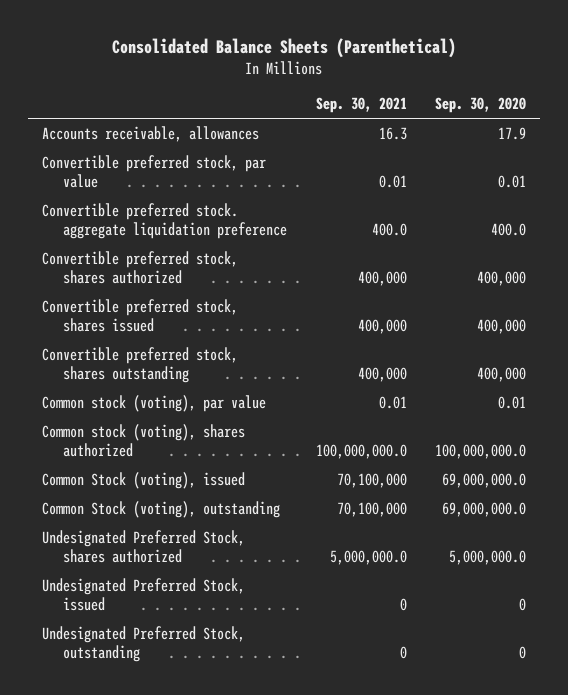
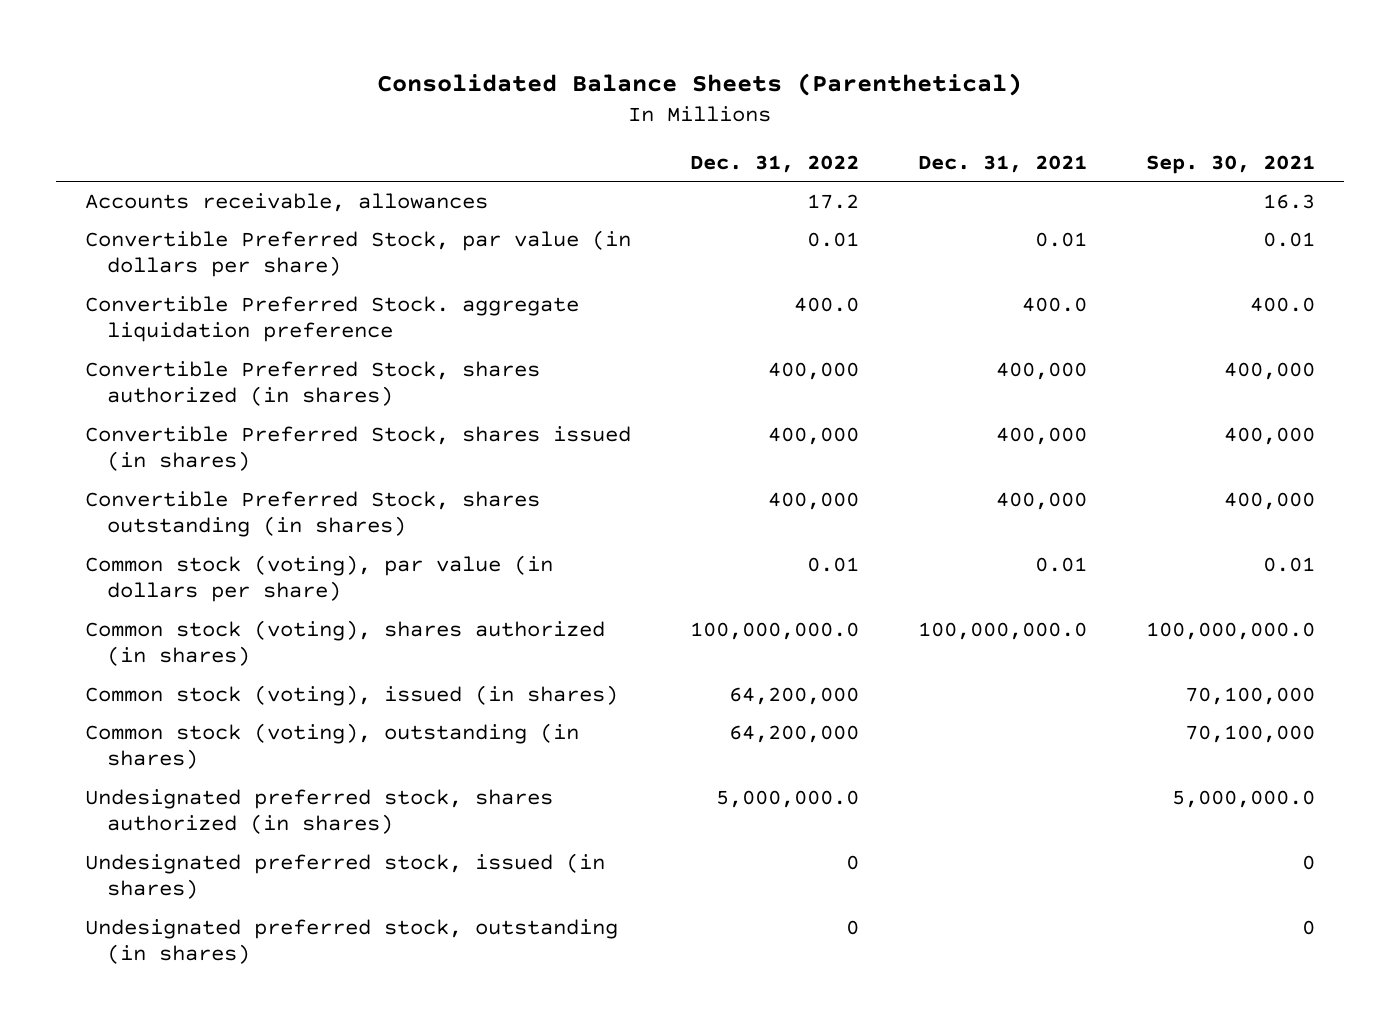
- | Sep. 30, 2021 | Sep. 30, 2020
+ | Dec. 31, 2022 | Dec. 31, 2021 | Sep. 30, 2021
- Convertible preferred stock, par value | 0.01 | 0.01
- Convertible preferred stock. aggregate liquidation preference | 400.0 | 400.0
- Convertible preferred stock, shares authorized | 400,000 | 400,000
- Convertible preferred stock, shares issued | 400,000 | 400,000
- Convertible preferred stock, shares outstanding | 400,000 | 400,000
- Common stock (voting), par value | 0.01 | 0.01
- Common stock (voting), shares authorized | 100,000,000.0 | 100,000,000.0
- Common Stock (voting), issued | 70,100,000 | 69,000,000.0
- Common Stock (voting), outstanding | 70,100,000 | 69,000,000.0
- Undesignated Preferred Stock, shares authorized | 5,000,000.0 | 5,000,000.0
- Undesignated Preferred Stock, issued | 0 | 0
- Undesignated Preferred Stock, outstanding | 0 | 0
+ Convertible Preferred Stock, par value (in dollars per share) | 0.01 | 0.01 | 0.01
+ Convertible Preferred Stock. aggregate liquidation preference | 400.0 | 400.0 | 400.0
+ Convertible Preferred Stock, shares authorized (in shares) | 400,000 | 400,000 | 400,000
+ Convertible Preferred Stock, shares issued (in shares) | 400,000 | 400,000 | 400,000
+ Convertible Preferred Stock, shares outstanding (in shares) | 400,000 | 400,000 | 400,000
+ Common stock (voting), par value (in dollars per share) | 0.01 | 0.01 | 0.01
+ Common stock (voting), shares authorized (in shares) | 100,000,000.0 | 100,000,000.0 | 100,000,000.0
+ Common stock (voting), issued (in shares) | 64,200,000 | | 70,100,000
+ Common stock (voting), outstanding (in shares) | 64,200,000 | | 70,100,000
+ Undesignated preferred stock, shares authorized (in shares) | 5,000,000.0 | | 5,000,000.0
+ Undesignated preferred stock, issued (in shares) | 0 | | 0
+ Undesignated preferred stock, outstanding (in shares) | 0 | | 0

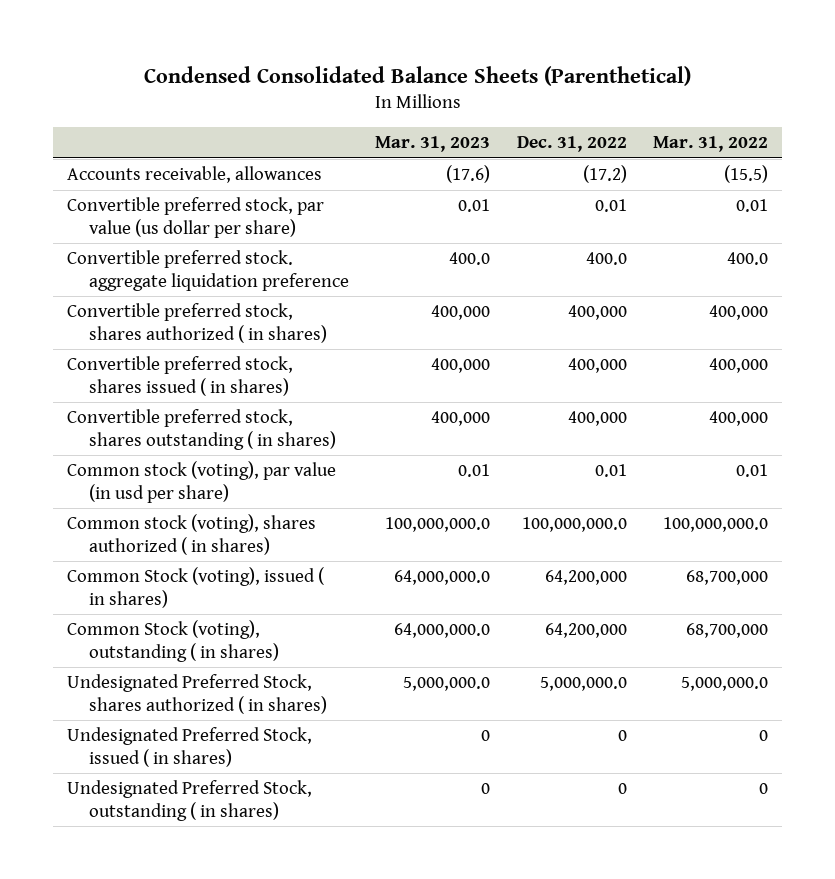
- Consolidated Balance Sheets (Parenthetical)
+ Condensed Consolidated Balance Sheets (Parenthetical)
- | Dec. 31, 2022 | Dec. 31, 2021 | Sep. 30, 2021
+ | Mar. 31, 2023 | Dec. 31, 2022 | Mar. 31, 2022
- Accounts receivable, allowances | 17.2 | | 16.3
- Convertible Preferred Stock, par value (in dollars per share) | 0.01 | 0.01 | 0.01
- Convertible Preferred Stock. aggregate liquidation preference | 400.0 | 400.0 | 400.0
- Convertible Preferred Stock, shares authorized (in shares) | 400,000 | 400,000 | 400,000
- Convertible Preferred Stock, shares issued (in shares) | 400,000 | 400,000 | 400,000
- Convertible Preferred Stock, shares outstanding (in shares) | 400,000 | 400,000 | 400,000
- Common stock (voting), par value (in dollars per share) | 0.01 | 0.01 | 0.01
- Common stock (voting), shares authorized (in shares) | 100,000,000.0 | 100,000,000.0 | 100,000,000.0
- Common stock (voting), issued (in shares) | 64,200,000 | | 70,100,000
- Common stock (voting), outstanding (in shares) | 64,200,000 | | 70,100,000
- Undesignated preferred stock, shares authorized (in shares) | 5,000,000.0 | | 5,000,000.0
- Undesignated preferred stock, issued (in shares) | 0 | | 0
- Undesignated preferred stock, outstanding (in shares) | 0 | | 0
+ Accounts receivable, allowances | (17.6) | (17.2) | (15.5)
+ Convertible preferred stock, par value (us dollar per share) | 0.01 | 0.01 | 0.01
+ Convertible preferred stock. aggregate liquidation preference | 400.0 | 400.0 | 400.0
+ Convertible preferred stock, shares authorized ( in shares) | 400,000 | 400,000 | 400,000
+ Convertible preferred stock, shares issued ( in shares) | 400,000 | 400,000 | 400,000
+ Convertible preferred stock, shares outstanding ( in shares) | 400,000 | 400,000 | 400,000
+ Common stock (voting), par value (in usd per share) | 0.01 | 0.01 | 0.01
+ Common stock (voting), shares authorized ( in shares) | 100,000,000.0 | 100,000,000.0 | 100,000,000.0
+ Common Stock (voting), issued ( in shares) | 64,000,000.0 | 64,200,000 | 68,700,000
+ Common Stock (voting), outstanding ( in shares) | 64,000,000.0 | 64,200,000 | 68,700,000
+ Undesignated Preferred Stock, shares authorized ( in shares) | 5,000,000.0 | 5,000,000.0 | 5,000,000.0
+ Undesignated Preferred Stock, issued ( in shares) | 0 | 0 | 0
+ Undesignated Preferred Stock, outstanding ( in shares) | 0 | 0 | 0

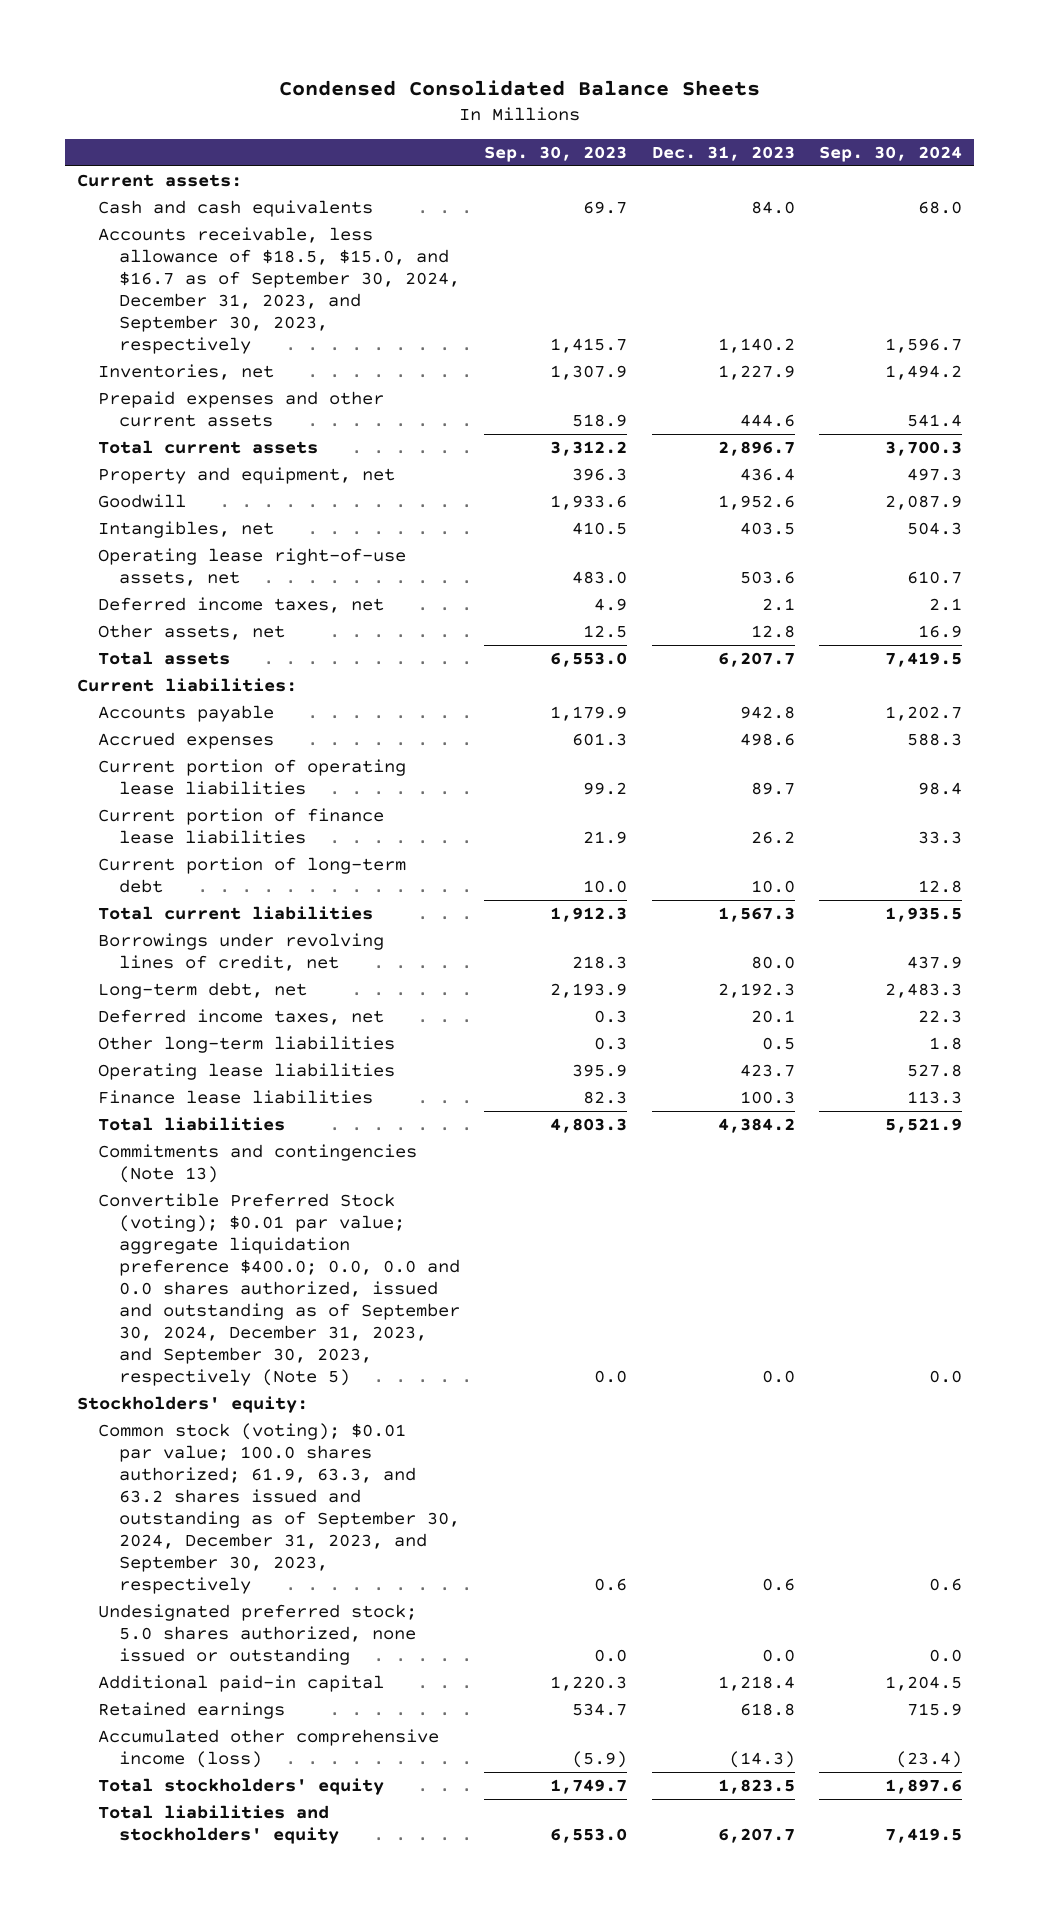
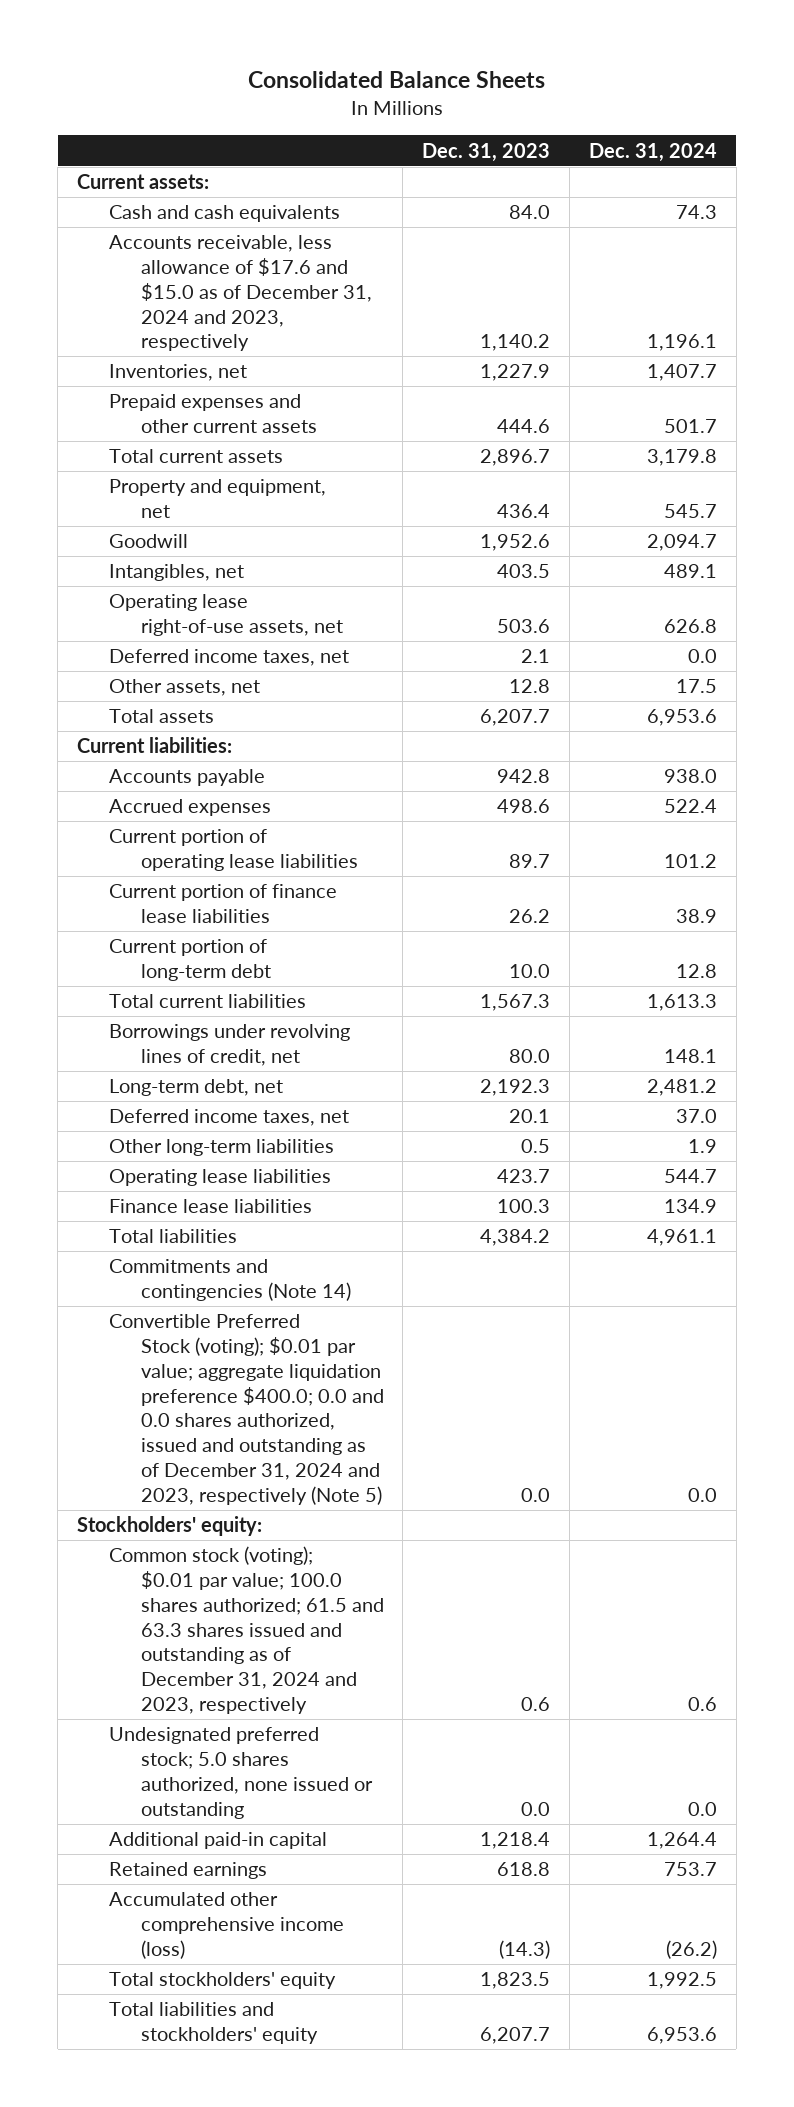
- Condensed Consolidated Balance Sheets
+ Consolidated Balance Sheets
- | Sep. 30, 2023 | Dec. 31, 2023 | Sep. 30, 2024
+ | Dec. 31, 2023 | Dec. 31, 2024
- Accounts receivable, less allowance of $18.5, $15.0, and $16.7 as of September 30, 2024, December 31, 2023, and September 30, 2023, respectively | 1,415.7 | 1,140.2 | 1,596.7
+ Accounts receivable, less allowance of $17.6 and $15.0 as of December 31, 2024 and 2023, respectively | 1,140.2 | 1,196.1
- Commitments and contingencies (Note 13)
- Convertible Preferred Stock (voting); $0.01 par value; aggregate liquidation preference $400.0; 0.0, 0.0 and 0.0 shares authorized, issued and outstanding as of September 30, 2024, December 31, 2023, and September 30, 2023, respectively (Note 5) | 0.0 | 0.0 | 0.0
+ Commitments and contingencies (Note 14)
+ Convertible Preferred Stock (voting); $0.01 par value; aggregate liquidation preference $400.0; 0.0 and 0.0 shares authorized, issued and outstanding as of December 31, 2024 and 2023, respectively (Note 5) | 0.0 | 0.0
- Common stock (voting); $0.01 par value; 100.0 shares authorized; 61.9, 63.3, and 63.2 shares issued and outstanding as of September 30, 2024, December 31, 2023, and September 30, 2023, respectively | 0.6 | 0.6 | 0.6
+ Common stock (voting); $0.01 par value; 100.0 shares authorized; 61.5 and 63.3 shares issued and outstanding as of December 31, 2024 and 2023, respectively | 0.6 | 0.6

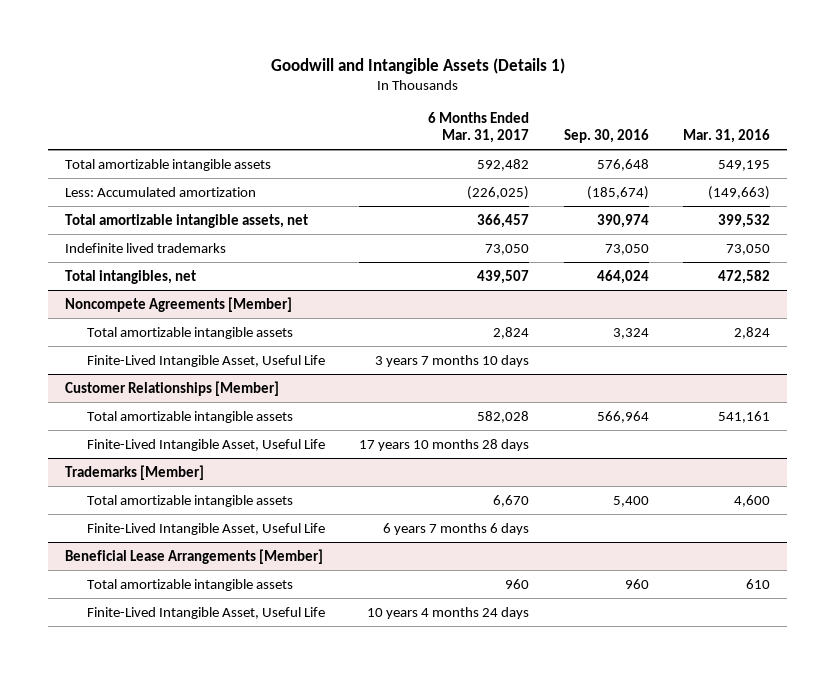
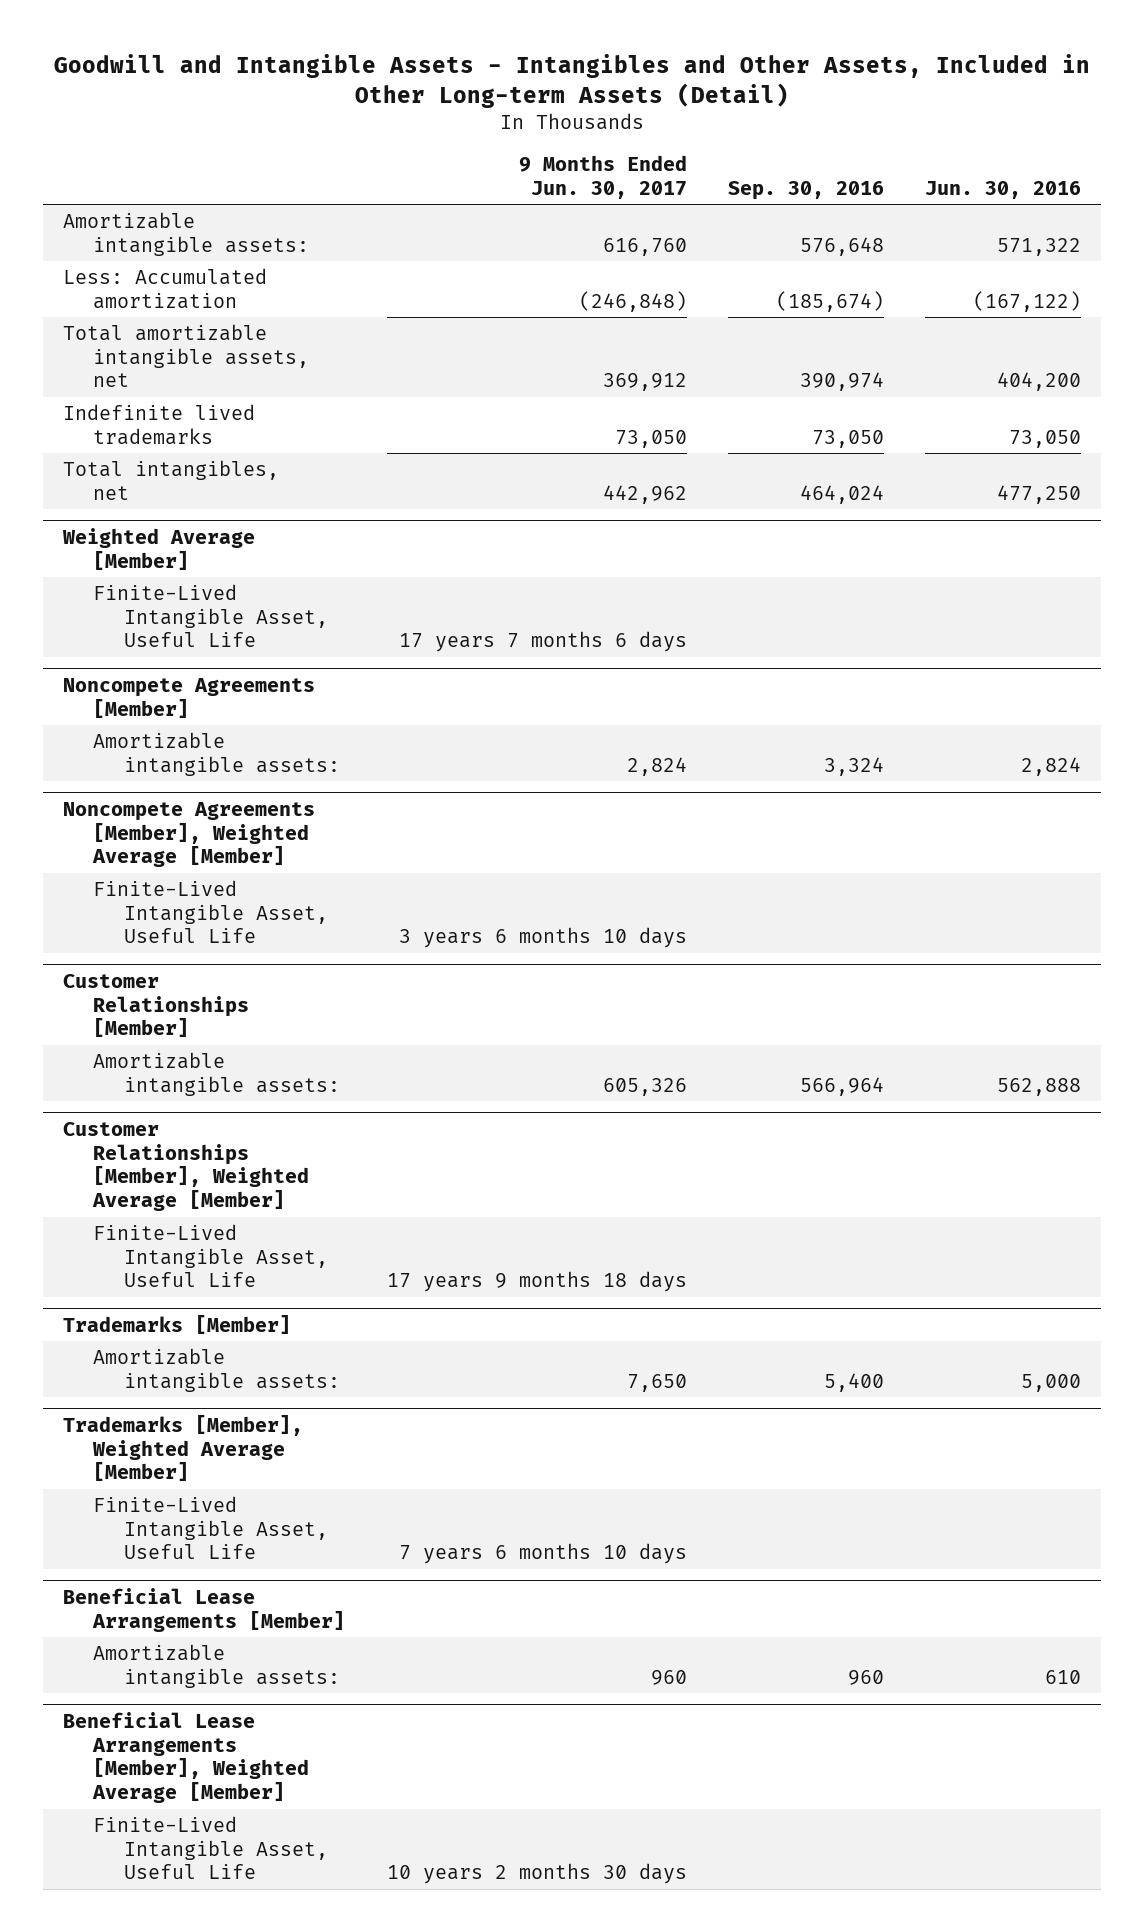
- Goodwill and Intangible Assets (Details 1)
+ Goodwill and Intangible Assets - Intangibles and Other Assets, Included in Other Long-term Assets (Detail)
- | 6 Months Ended Mar. 31, 2017 | Sep. 30, 2016 | Mar. 31, 2016
+ | 9 Months Ended Jun. 30, 2017 | Sep. 30, 2016 | Jun. 30, 2016
- Total amortizable intangible assets | 592,482 | 576,648 | 549,195
+ Amortizable intangible assets: | 616,760 | 576,648 | 571,322
+ Weighted Average [Member]
+ Finite-Lived Intangible Asset, Useful Life | 17 years 7 months 6 days | |
@ Noncompete Agreements [Member]
- Total amortizable intangible assets | 2,824 | 3,324 | 2,824
+ Amortizable intangible assets: | 2,824 | 3,324 | 2,824
+ Noncompete Agreements [Member], Weighted Average [Member]
@ Customer Relationships [Member]
- Total amortizable intangible assets | 582,028 | 566,964 | 541,161
+ Amortizable intangible assets: | 605,326 | 566,964 | 562,888
+ Customer Relationships [Member], Weighted Average [Member]
@ Trademarks [Member]
- Total amortizable intangible assets | 6,670 | 5,400 | 4,600
+ Amortizable intangible assets: | 7,650 | 5,400 | 5,000
+ Trademarks [Member], Weighted Average [Member]
@ Beneficial Lease Arrangements [Member]
- Total amortizable intangible assets | 960 | 960 | 610
+ Amortizable intangible assets: | 960 | 960 | 610
+ Beneficial Lease Arrangements [Member], Weighted Average [Member]

